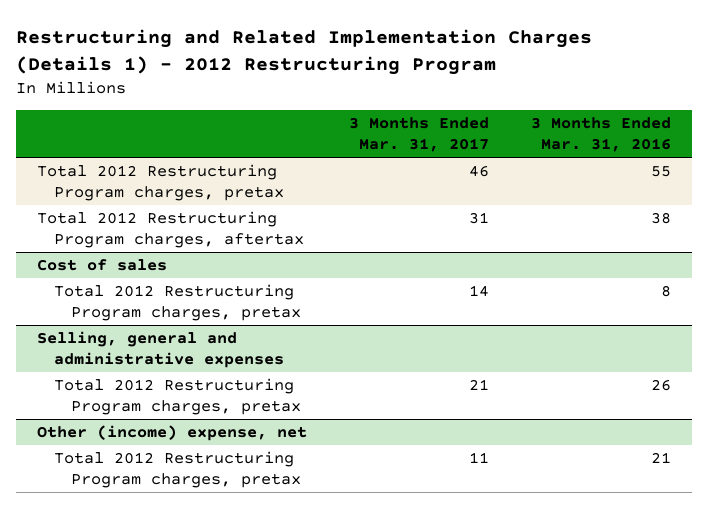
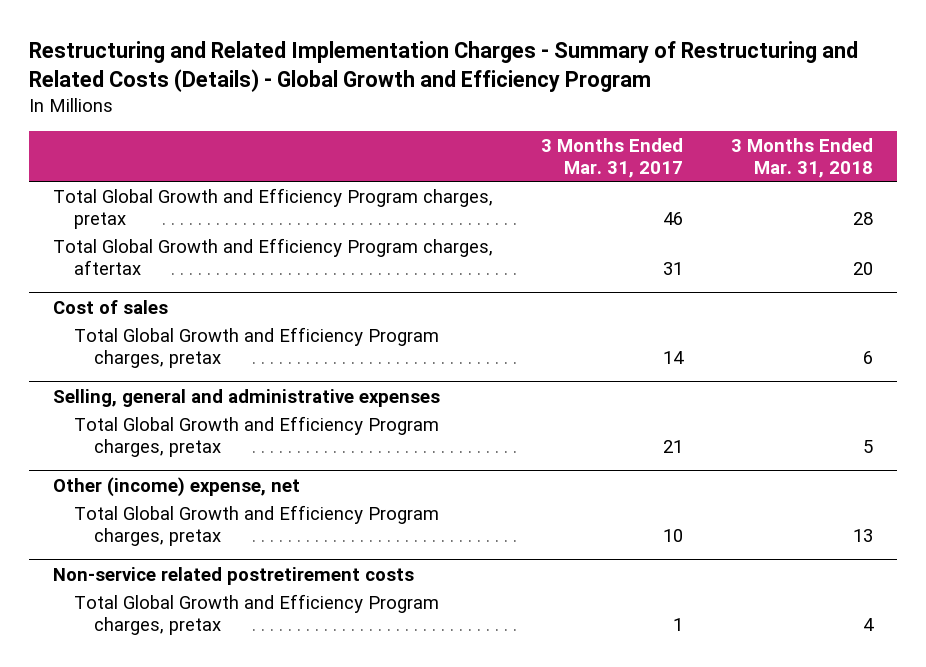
- Restructuring and Related Implementation Charges (Details 1) - 2012 Restructuring Program
+ Restructuring and Related Implementation Charges - Summary of Restructuring and Related Costs (Details) - Global Growth and Efficiency Program
- | 3 Months Ended Mar. 31, 2017 | 3 Months Ended Mar. 31, 2016
+ | 3 Months Ended Mar. 31, 2017 | 3 Months Ended Mar. 31, 2018
- Total 2012 Restructuring Program charges, pretax | 46 | 55
- Total 2012 Restructuring Program charges, aftertax | 31 | 38
+ Total Global Growth and Efficiency Program charges, pretax | 46 | 28
+ Total Global Growth and Efficiency Program charges, aftertax | 31 | 20
@ Cost of sales
- Total 2012 Restructuring Program charges, pretax | 14 | 8
+ Total Global Growth and Efficiency Program charges, pretax | 14 | 6
@ Selling, general and administrative expenses
- Total 2012 Restructuring Program charges, pretax | 21 | 26
+ Total Global Growth and Efficiency Program charges, pretax | 21 | 5
@ Other (income) expense, net
- Total 2012 Restructuring Program charges, pretax | 11 | 21
+ Total Global Growth and Efficiency Program charges, pretax | 10 | 13
+ Non-service related postretirement costs
+ Total Global Growth and Efficiency Program charges, pretax | 1 | 4

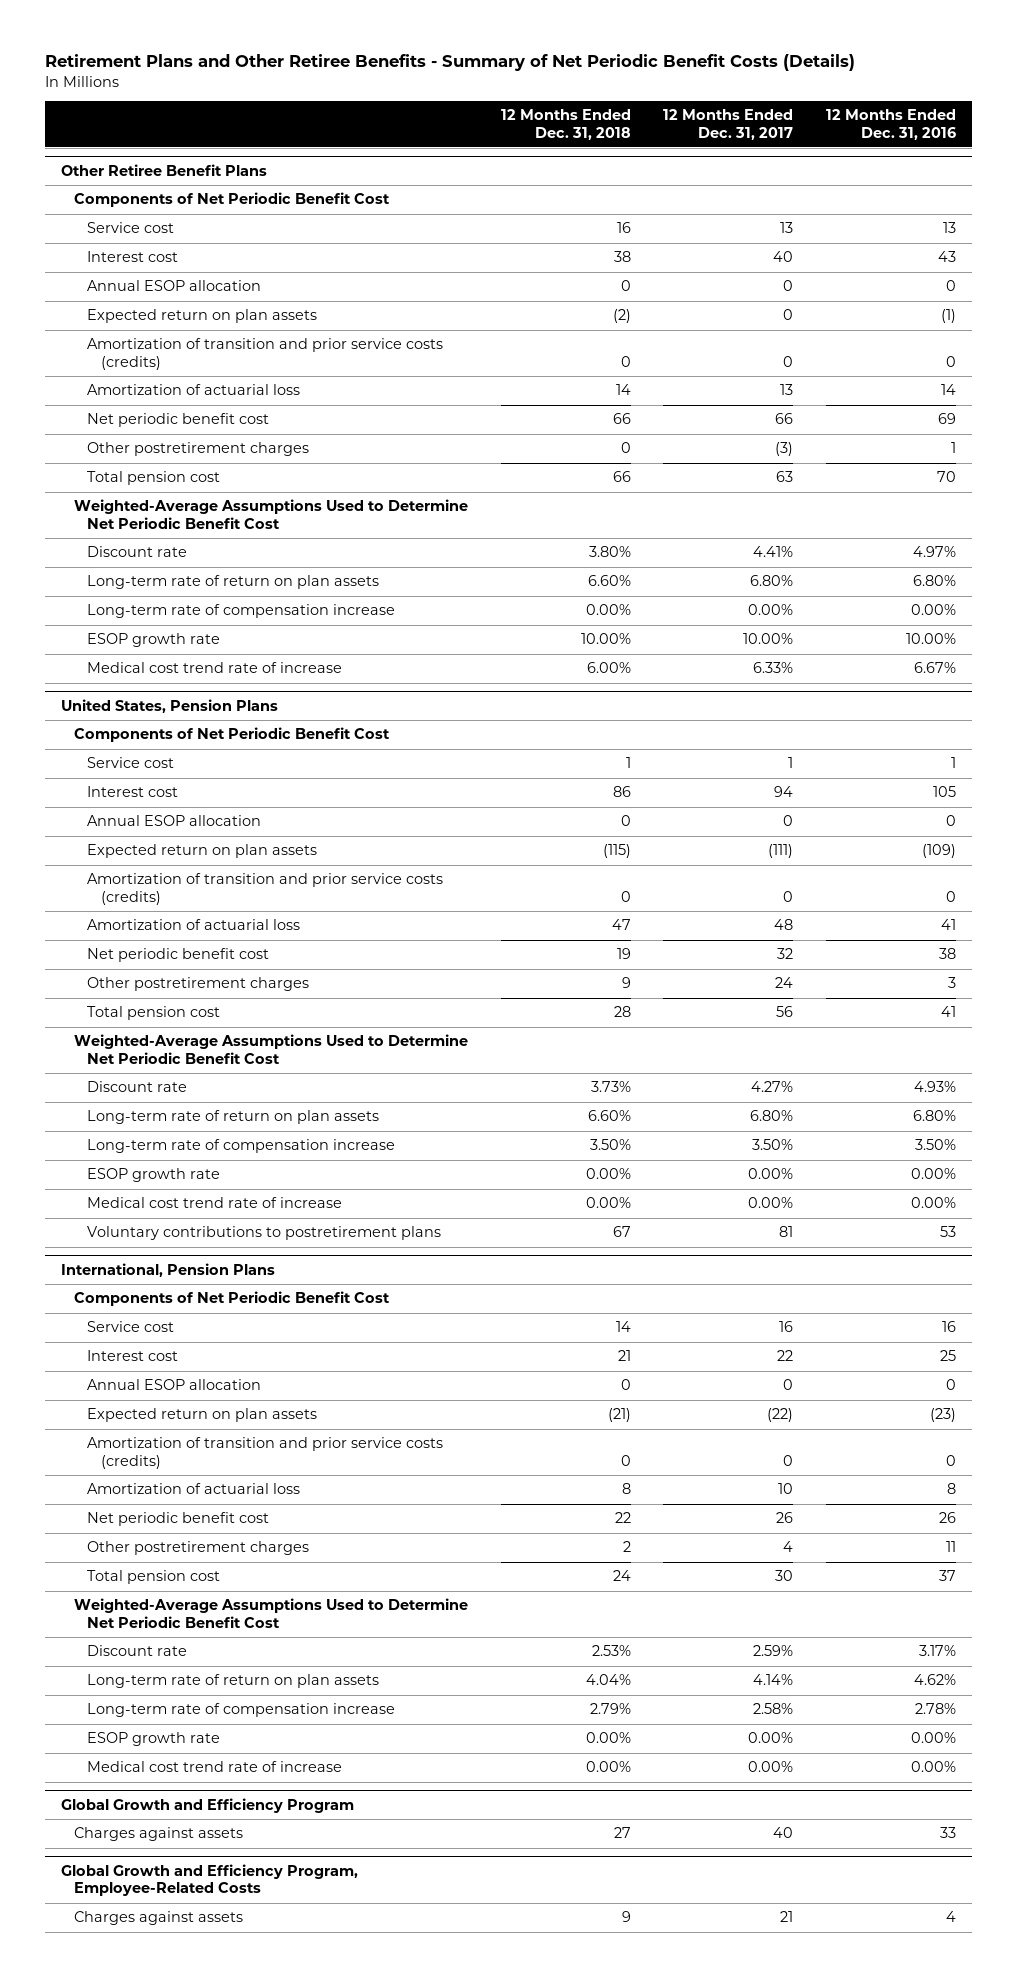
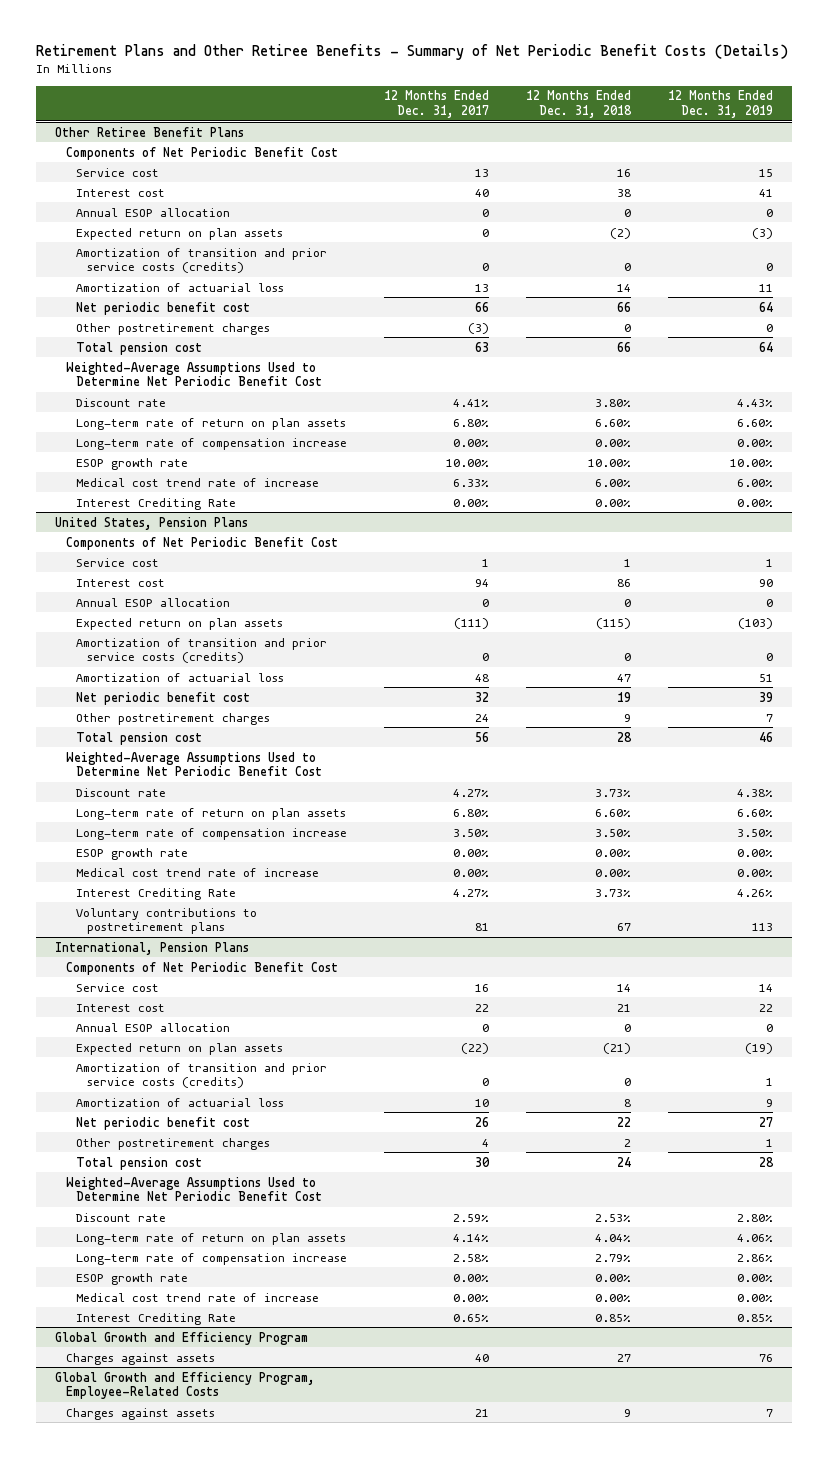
- | 12 Months Ended Dec. 31, 2018 | 12 Months Ended Dec. 31, 2017 | 12 Months Ended Dec. 31, 2016
+ | 12 Months Ended Dec. 31, 2017 | 12 Months Ended Dec. 31, 2018 | 12 Months Ended Dec. 31, 2019
@ Other Retiree Benefit Plans
+ Interest Crediting Rate | 0.00% | 0.00% | 0.00%
@ United States, Pension Plans
+ Interest Crediting Rate | 4.27% | 3.73% | 4.26%
@ International, Pension Plans
+ Interest Crediting Rate | 0.65% | 0.85% | 0.85%

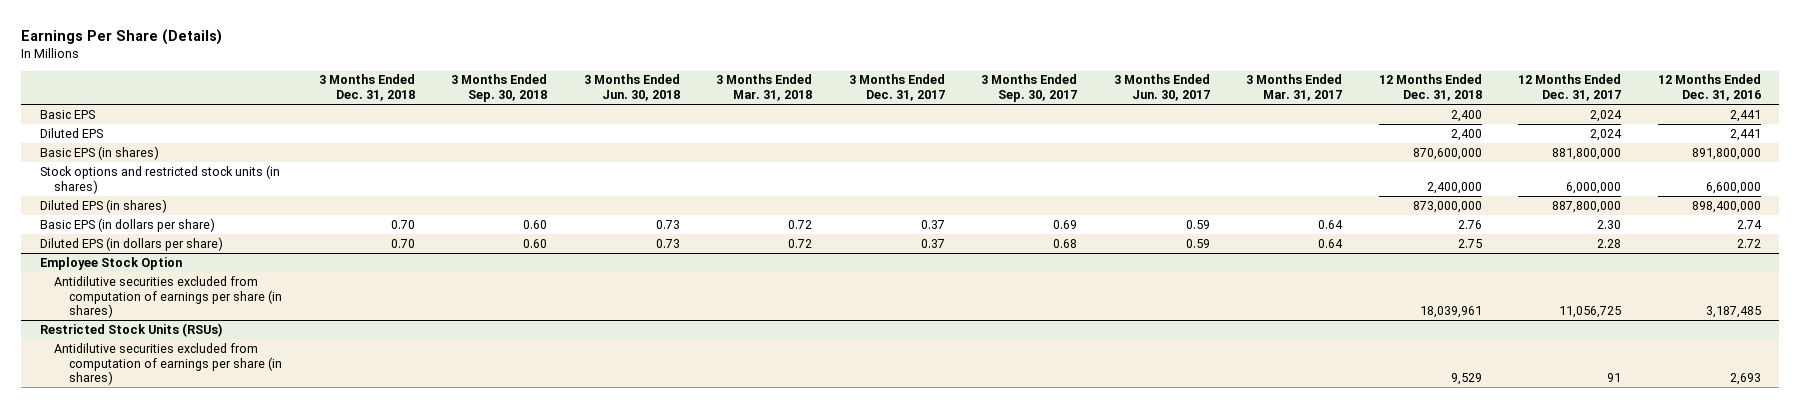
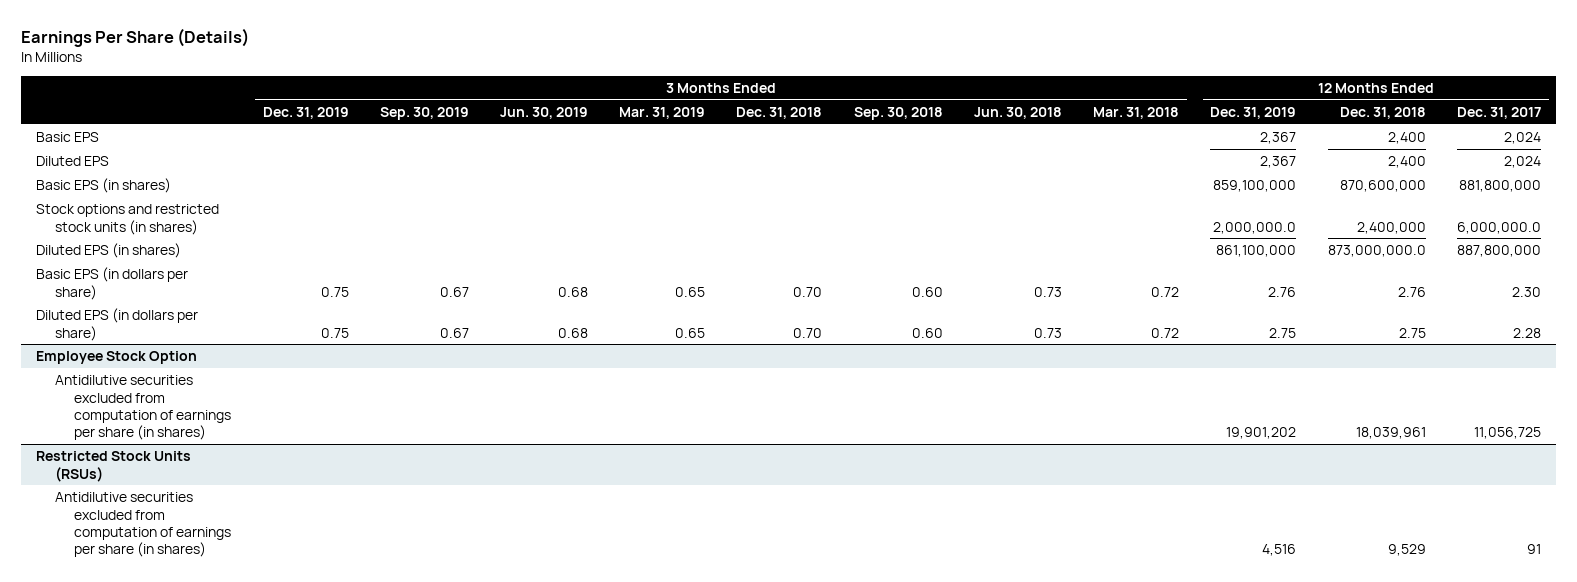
- | 3 Months Ended Dec. 31, 2018 | 3 Months Ended Sep. 30, 2018 | 3 Months Ended Jun. 30, 2018 | 3 Months Ended Mar. 31, 2018 | 3 Months Ended Dec. 31, 2017 | 3 Months Ended Sep. 30, 2017 | 3 Months Ended Jun. 30, 2017 | 3 Months Ended Mar. 31, 2017 | 12 Months Ended Dec. 31, 2018 | 12 Months Ended Dec. 31, 2017 | 12 Months Ended Dec. 31, 2016
+ | 3 Months Ended Dec. 31, 2019 | 3 Months Ended Sep. 30, 2019 | 3 Months Ended Jun. 30, 2019 | 3 Months Ended Mar. 31, 2019 | 3 Months Ended Dec. 31, 2018 | 3 Months Ended Sep. 30, 2018 | 3 Months Ended Jun. 30, 2018 | 3 Months Ended Mar. 31, 2018 | 12 Months Ended Dec. 31, 2019 | 12 Months Ended Dec. 31, 2018 | 12 Months Ended Dec. 31, 2017
- Stock options and restricted stock units (in shares) | | | | | | | | | 2,400,000 | 6,000,000 | 6,600,000
- Diluted EPS (in shares) | | | | | | | | | 873,000,000 | 887,800,000 | 898,400,000
+ Stock options and restricted stock units (in shares) | | | | | | | | | 2,000,000.0 | 2,400,000 | 6,000,000.0
+ Diluted EPS (in shares) | | | | | | | | | 861,100,000 | 873,000,000.0 | 887,800,000

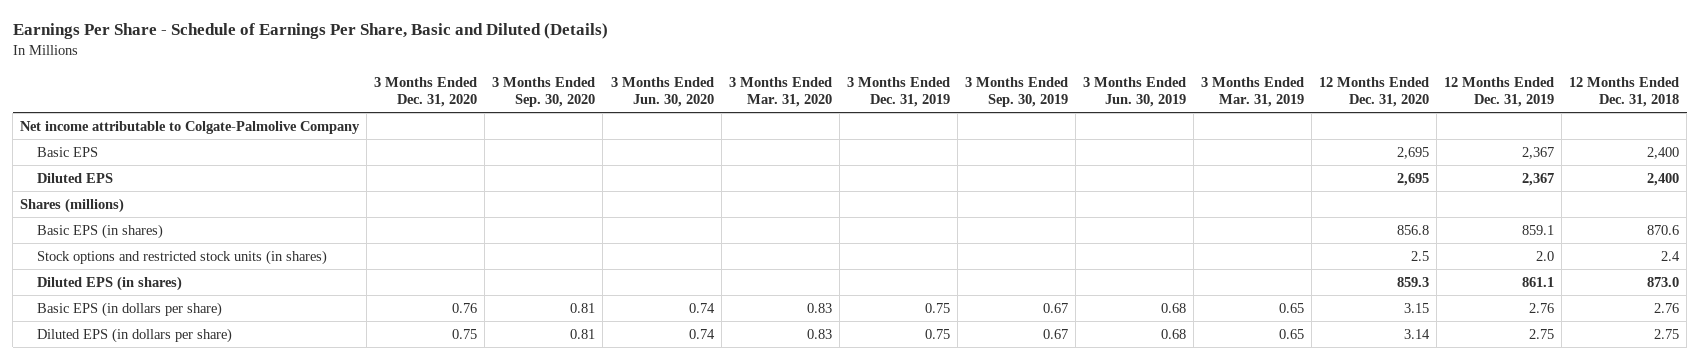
- Earnings Per Share (Details)
+ Earnings Per Share - Schedule of Earnings Per Share, Basic and Diluted (Details)
- | 3 Months Ended Dec. 31, 2019 | 3 Months Ended Sep. 30, 2019 | 3 Months Ended Jun. 30, 2019 | 3 Months Ended Mar. 31, 2019 | 3 Months Ended Dec. 31, 2018 | 3 Months Ended Sep. 30, 2018 | 3 Months Ended Jun. 30, 2018 | 3 Months Ended Mar. 31, 2018 | 12 Months Ended Dec. 31, 2019 | 12 Months Ended Dec. 31, 2018 | 12 Months Ended Dec. 31, 2017
+ | 3 Months Ended Dec. 31, 2020 | 3 Months Ended Sep. 30, 2020 | 3 Months Ended Jun. 30, 2020 | 3 Months Ended Mar. 31, 2020 | 3 Months Ended Dec. 31, 2019 | 3 Months Ended Sep. 30, 2019 | 3 Months Ended Jun. 30, 2019 | 3 Months Ended Mar. 31, 2019 | 12 Months Ended Dec. 31, 2020 | 12 Months Ended Dec. 31, 2019 | 12 Months Ended Dec. 31, 2018
+ Net income attributable to Colgate-Palmolive Company
- Basic EPS (in shares) | | | | | | | | | 859,100,000 | 870,600,000 | 881,800,000
- Stock options and restricted stock units (in shares) | | | | | | | | | 2,000,000.0 | 2,400,000 | 6,000,000.0
- Diluted EPS (in shares) | | | | | | | | | 861,100,000 | 873,000,000.0 | 887,800,000
+ Shares (millions)
+ Basic EPS (in shares) | | | | | | | | | 856.8 | 859.1 | 870.6
+ Stock options and restricted stock units (in shares) | | | | | | | | | 2.5 | 2.0 | 2.4
+ Diluted EPS (in shares) | | | | | | | | | 859.3 | 861.1 | 873.0
- Employee Stock Option
- Antidilutive securities excluded from computation of earnings per share (in shares) | | | | | | | | | 19,901,202 | 18,039,961 | 11,056,725
- Restricted Stock Units (RSUs)
- Antidilutive securities excluded from computation of earnings per share (in shares) | | | | | | | | | 4,516 | 9,529 | 91

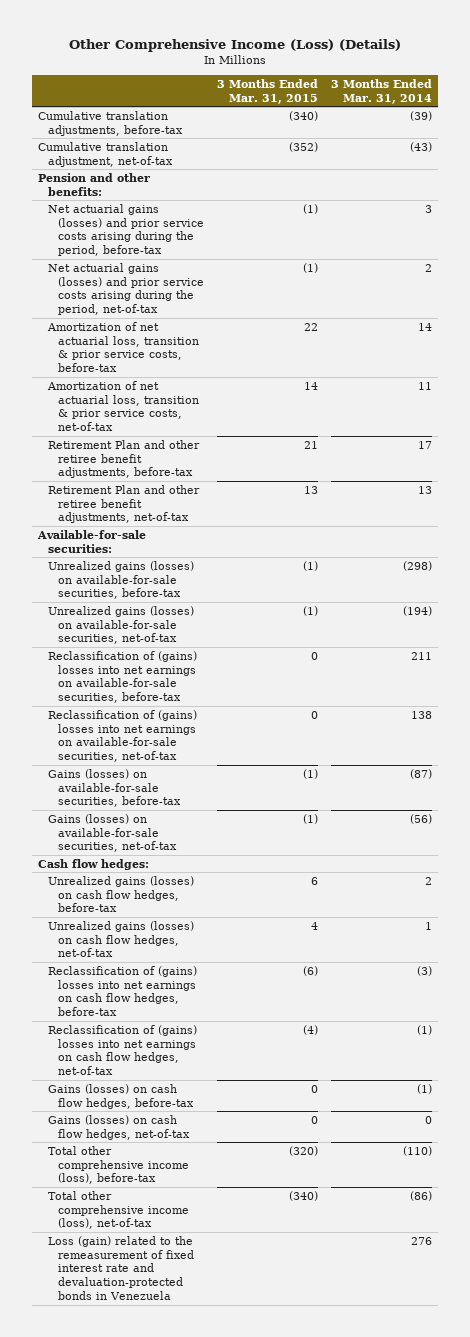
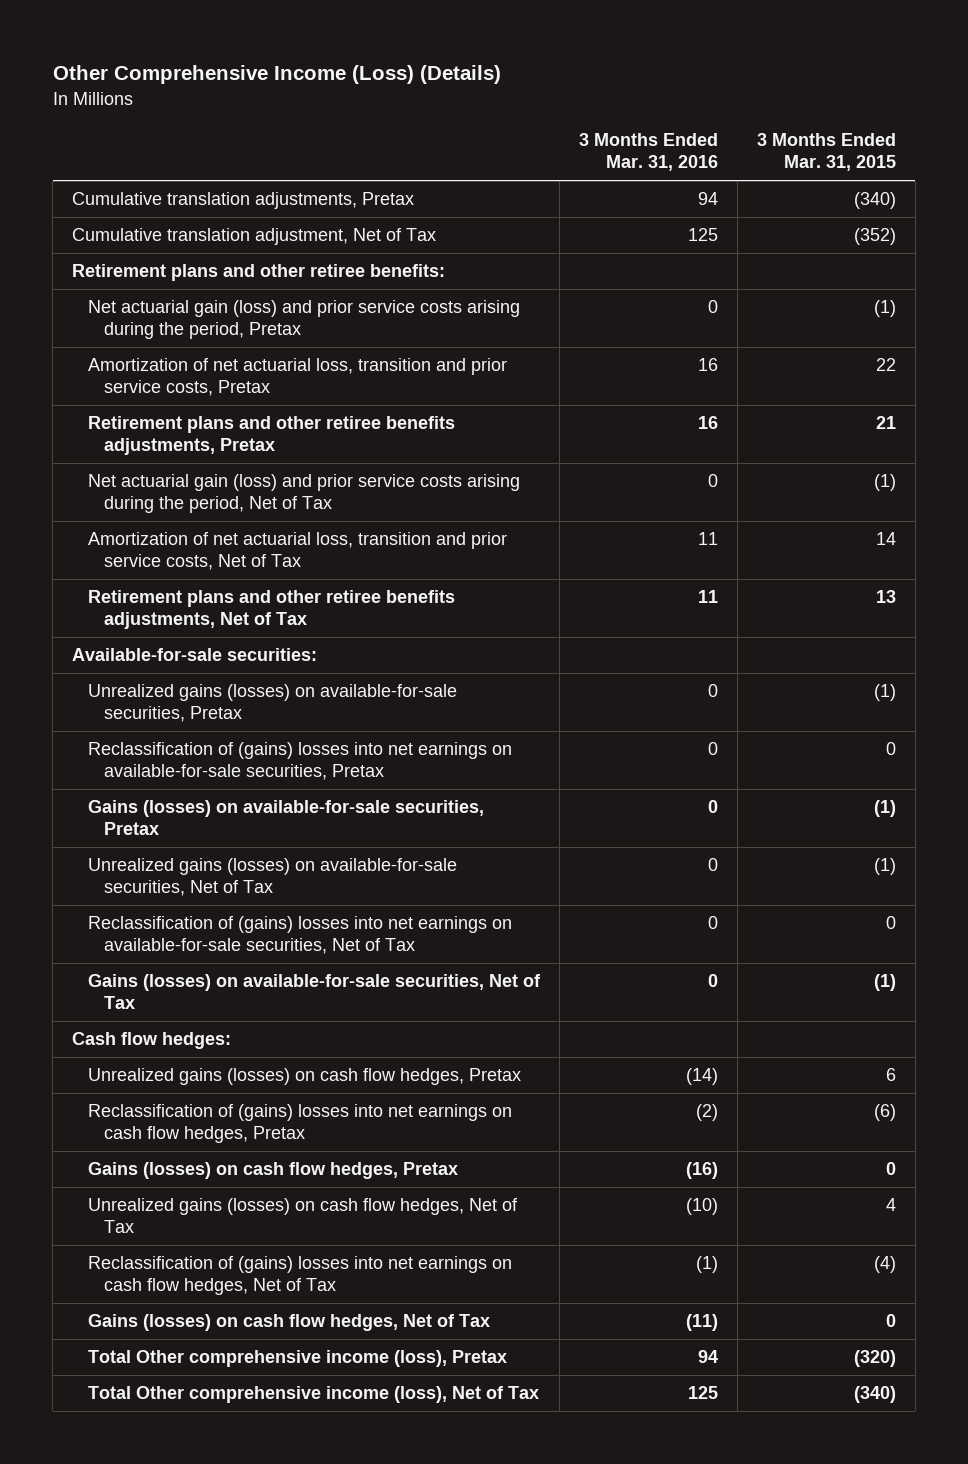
- | 3 Months Ended Mar. 31, 2015 | 3 Months Ended Mar. 31, 2014
+ | 3 Months Ended Mar. 31, 2016 | 3 Months Ended Mar. 31, 2015
- Cumulative translation adjustments, before-tax | (340) | (39)
- Cumulative translation adjustment, net-of-tax | (352) | (43)
- Pension and other benefits:
- Net actuarial gains (losses) and prior service costs arising during the period, before-tax | (1) | 3
- Net actuarial gains (losses) and prior service costs arising during the period, net-of-tax | (1) | 2
- Amortization of net actuarial loss, transition & prior service costs, before-tax | 22 | 14
- Amortization of net actuarial loss, transition & prior service costs, net-of-tax | 14 | 11
- Retirement Plan and other retiree benefit adjustments, before-tax | 21 | 17
- Retirement Plan and other retiree benefit adjustments, net-of-tax | 13 | 13
+ Cumulative translation adjustments, Pretax | 94 | (340)
+ Cumulative translation adjustment, Net of Tax | 125 | (352)
+ Retirement plans and other retiree benefits:
+ Net actuarial gain (loss) and prior service costs arising during the period, Pretax | 0 | (1)
+ Amortization of net actuarial loss, transition and prior service costs, Pretax | 16 | 22
+ Retirement plans and other retiree benefits adjustments, Pretax | 16 | 21
+ Net actuarial gain (loss) and prior service costs arising during the period, Net of Tax | 0 | (1)
+ Amortization of net actuarial loss, transition and prior service costs, Net of Tax | 11 | 14
+ Retirement plans and other retiree benefits adjustments, Net of Tax | 11 | 13
- Unrealized gains (losses) on available-for-sale securities, before-tax | (1) | (298)
- Unrealized gains (losses) on available-for-sale securities, net-of-tax | (1) | (194)
- Reclassification of (gains) losses into net earnings on available-for-sale securities, before-tax | 0 | 211
- Reclassification of (gains) losses into net earnings on available-for-sale securities, net-of-tax | 0 | 138
- Gains (losses) on available-for-sale securities, before-tax | (1) | (87)
- Gains (losses) on available-for-sale securities, net-of-tax | (1) | (56)
+ Unrealized gains (losses) on available-for-sale securities, Pretax | 0 | (1)
+ Reclassification of (gains) losses into net earnings on available-for-sale securities, Pretax | 0 | 0
+ Gains (losses) on available-for-sale securities, Pretax | 0 | (1)
+ Unrealized gains (losses) on available-for-sale securities, Net of Tax | 0 | (1)
+ Reclassification of (gains) losses into net earnings on available-for-sale securities, Net of Tax | 0 | 0
+ Gains (losses) on available-for-sale securities, Net of Tax | 0 | (1)
- Unrealized gains (losses) on cash flow hedges, before-tax | 6 | 2
- Unrealized gains (losses) on cash flow hedges, net-of-tax | 4 | 1
- Reclassification of (gains) losses into net earnings on cash flow hedges, before-tax | (6) | (3)
- Reclassification of (gains) losses into net earnings on cash flow hedges, net-of-tax | (4) | (1)
- Gains (losses) on cash flow hedges, before-tax | 0 | (1)
- Gains (losses) on cash flow hedges, net-of-tax | 0 | 0
- Total other comprehensive income (loss), before-tax | (320) | (110)
- Total other comprehensive income (loss), net-of-tax | (340) | (86)
- Loss (gain) related to the remeasurement of fixed interest rate and devaluation-protected bonds in Venezuela | | 276
+ Unrealized gains (losses) on cash flow hedges, Pretax | (14) | 6
+ Reclassification of (gains) losses into net earnings on cash flow hedges, Pretax | (2) | (6)
+ Gains (losses) on cash flow hedges, Pretax | (16) | 0
+ Unrealized gains (losses) on cash flow hedges, Net of Tax | (10) | 4
+ Reclassification of (gains) losses into net earnings on cash flow hedges, Net of Tax | (1) | (4)
+ Gains (losses) on cash flow hedges, Net of Tax | (11) | 0
+ Total Other comprehensive income (loss), Pretax | 94 | (320)
+ Total Other comprehensive income (loss), Net of Tax | 125 | (340)

